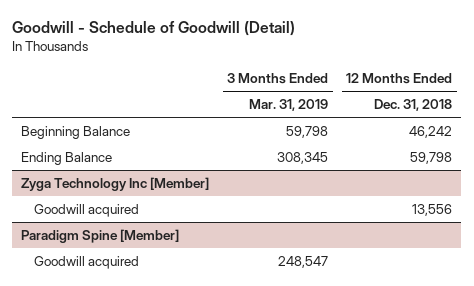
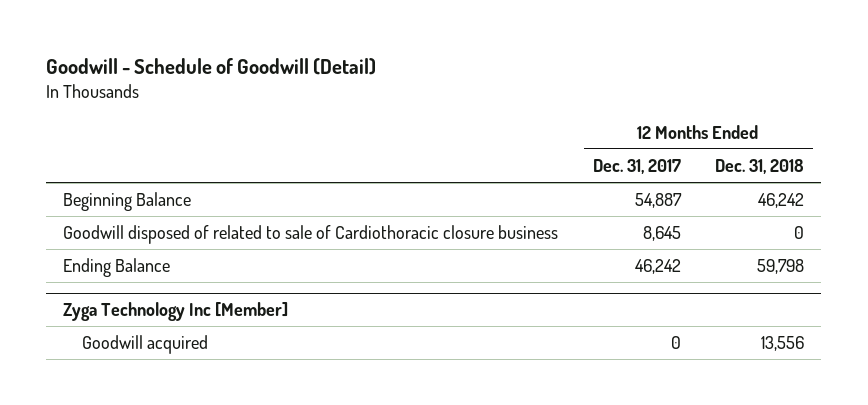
- | 3 Months Ended Mar. 31, 2019 | 12 Months Ended Dec. 31, 2018
+ | 12 Months Ended Dec. 31, 2017 | 12 Months Ended Dec. 31, 2018
+ Goodwill disposed of related to sale of Cardiothoracic closure business | 8,645 | 0
- Paradigm Spine [Member]
- Goodwill acquired | 248,547 |

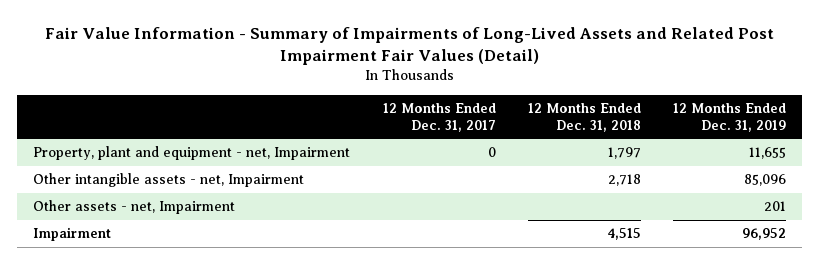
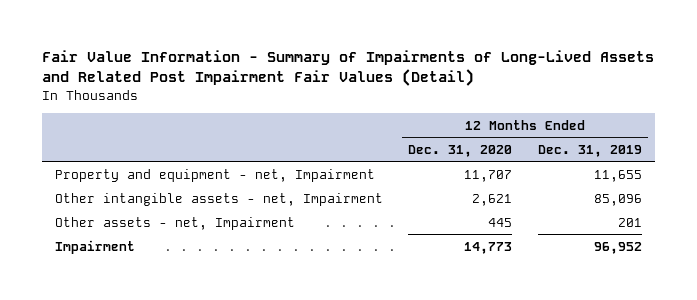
- | 12 Months Ended Dec. 31, 2017 | 12 Months Ended Dec. 31, 2018 | 12 Months Ended Dec. 31, 2019
+ | 12 Months Ended Dec. 31, 2020 | 12 Months Ended Dec. 31, 2019
- Property, plant and equipment - net, Impairment | 0 | 1,797 | 11,655
+ Property and equipment - net, Impairment | 11,707 | 11,655

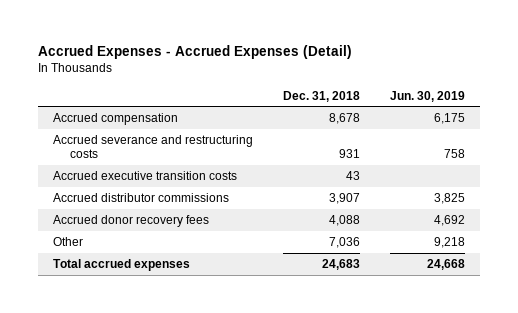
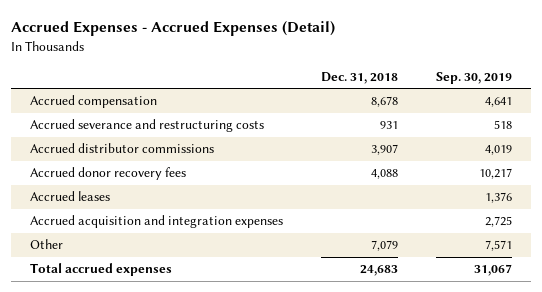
- | Dec. 31, 2018 | Jun. 30, 2019
+ | Dec. 31, 2018 | Sep. 30, 2019
- Accrued executive transition costs | 43 |
- Other | 7,036 | 9,218
+ Accrued leases | | 1,376
+ Accrued acquisition and integration expenses | | 2,725
+ Other | 7,079 | 7,571

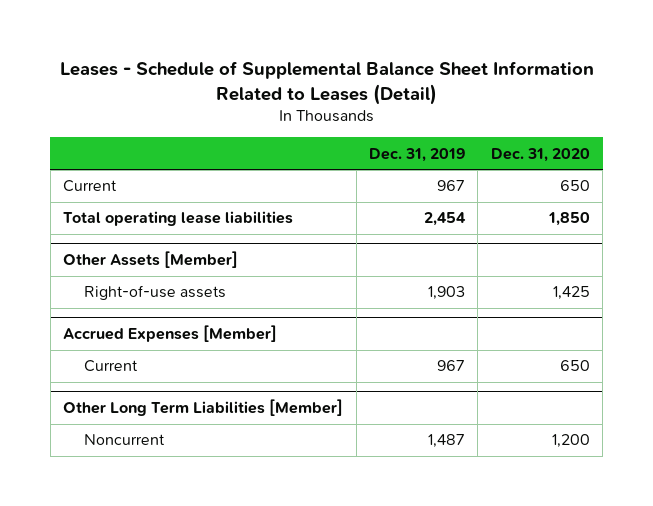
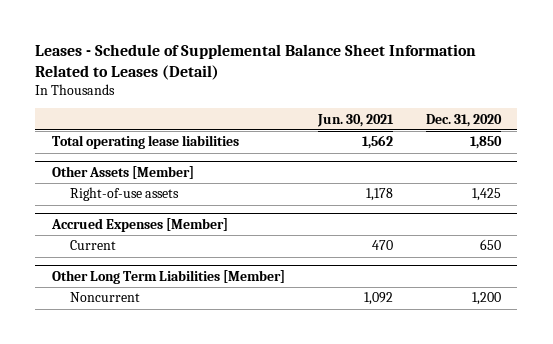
- | Dec. 31, 2019 | Dec. 31, 2020
+ | Jun. 30, 2021 | Dec. 31, 2020
- Current | 967 | 650

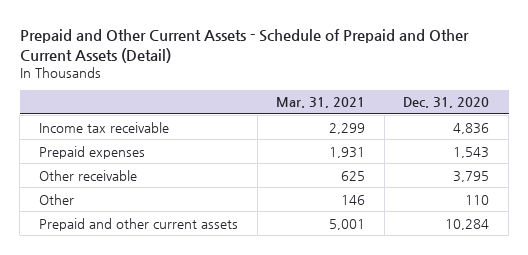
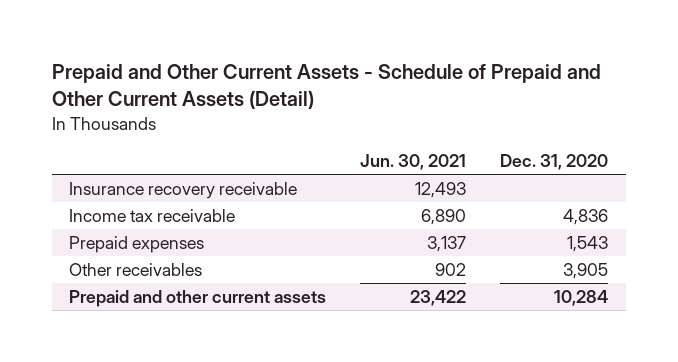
- | Mar. 31, 2021 | Dec. 31, 2020
+ | Jun. 30, 2021 | Dec. 31, 2020
+ Insurance recovery receivable | 12,493 |
- Other receivable | 625 | 3,795
- Other | 146 | 110
+ Other receivables | 902 | 3,905

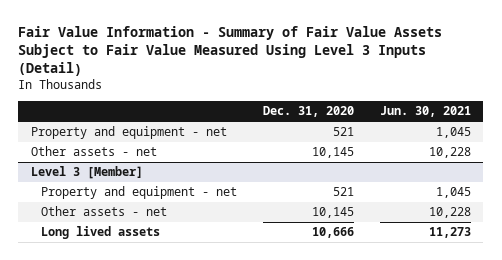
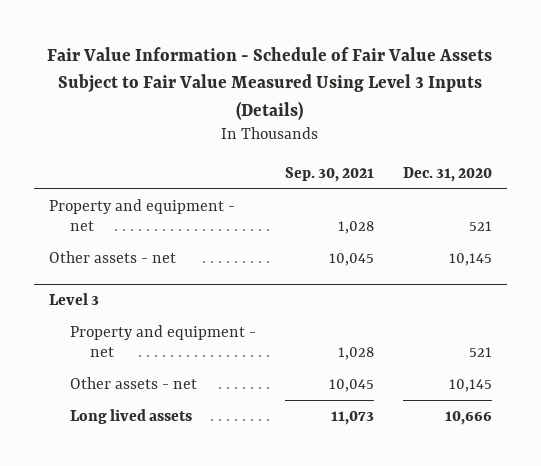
- Fair Value Information - Summary of Fair Value Assets Subject to Fair Value Measured Using Level 3 Inputs (Detail)
+ Fair Value Information - Schedule of Fair Value Assets Subject to Fair Value Measured Using Level 3 Inputs (Details)
- | Dec. 31, 2020 | Jun. 30, 2021
+ | Sep. 30, 2021 | Dec. 31, 2020
- Level 3 [Member]
+ Level 3

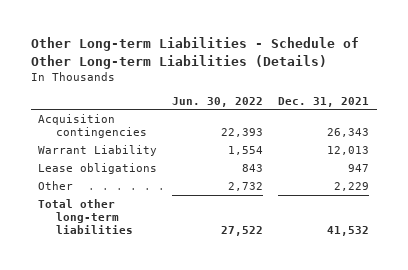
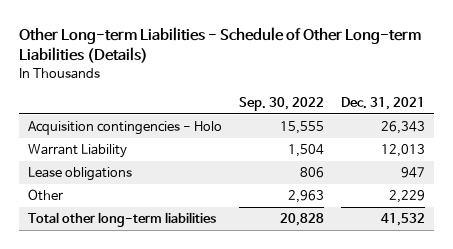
- | Jun. 30, 2022 | Dec. 31, 2021
+ | Sep. 30, 2022 | Dec. 31, 2021
- Acquisition contingencies | 22,393 | 26,343
+ Acquisition contingencies - Holo | 15,555 | 26,343

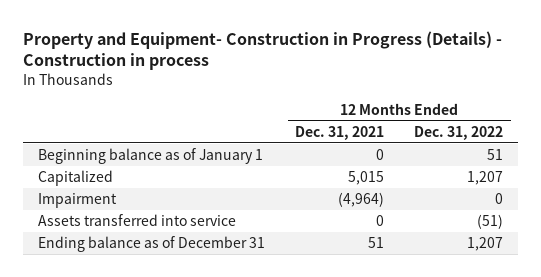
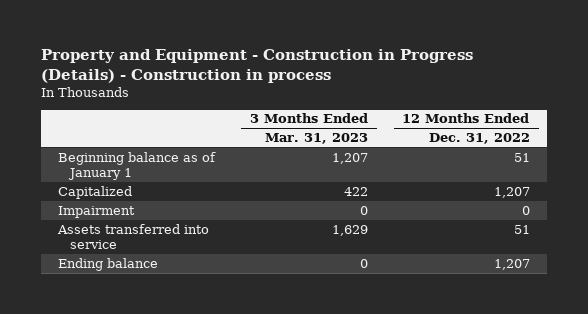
- Property and Equipment- Construction in Progress (Details) - Construction in process
+ Property and Equipment - Construction in Progress (Details) - Construction in process
- | 12 Months Ended Dec. 31, 2021 | 12 Months Ended Dec. 31, 2022
+ | 3 Months Ended Mar. 31, 2023 | 12 Months Ended Dec. 31, 2022
- Assets transferred into service | 0 | (51)
- Ending balance as of December 31 | 51 | 1,207
+ Assets transferred into service | 1,629 | 51
+ Ending balance | 0 | 1,207

